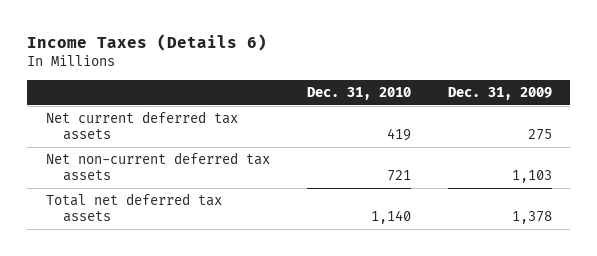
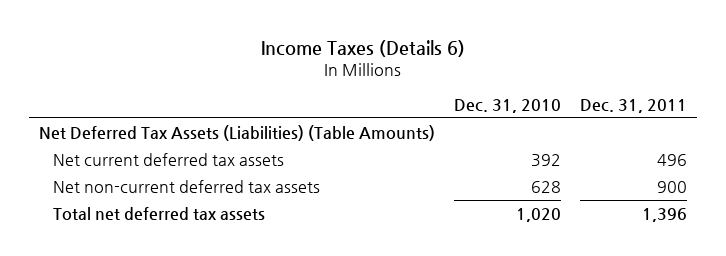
- | Dec. 31, 2010 | Dec. 31, 2009
+ | Dec. 31, 2010 | Dec. 31, 2011
- Net current deferred tax assets | 419 | 275
- Net non-current deferred tax assets | 721 | 1,103
- Total net deferred tax assets | 1,140 | 1,378
+ Net Deferred Tax Assets (Liabilities) (Table Amounts)
+ Net current deferred tax assets | 392 | 496
+ Net non-current deferred tax assets | 628 | 900
+ Total net deferred tax assets | 1,020 | 1,396

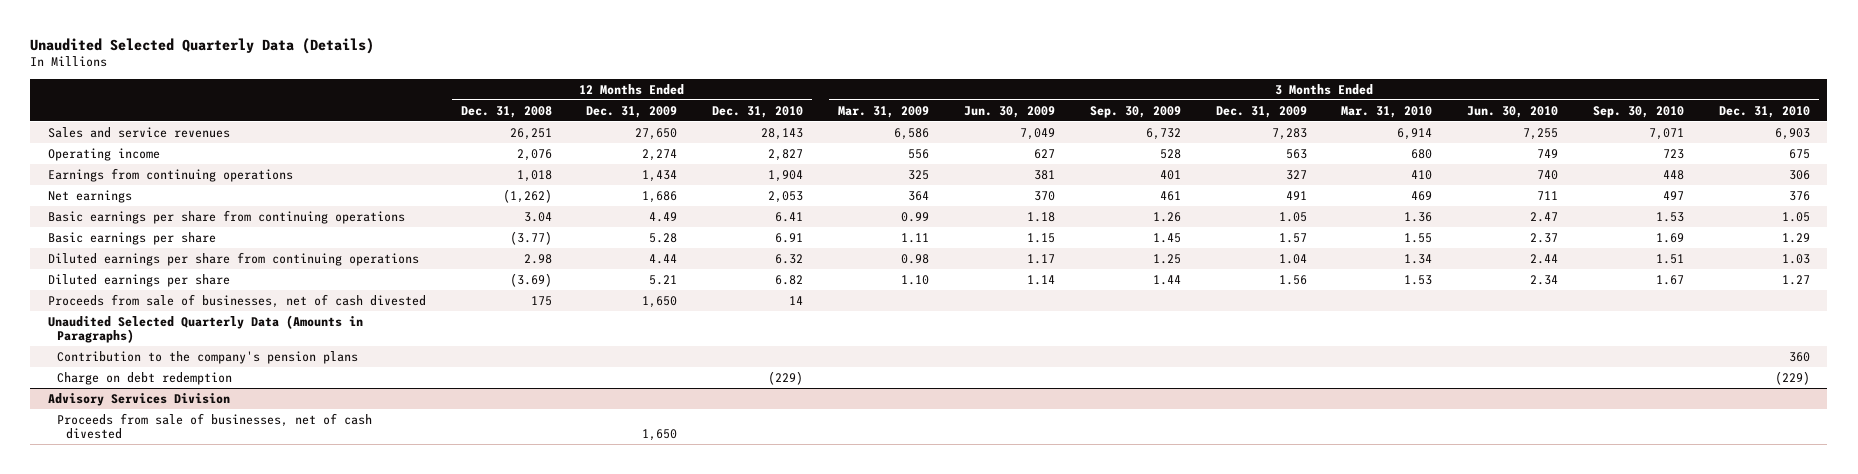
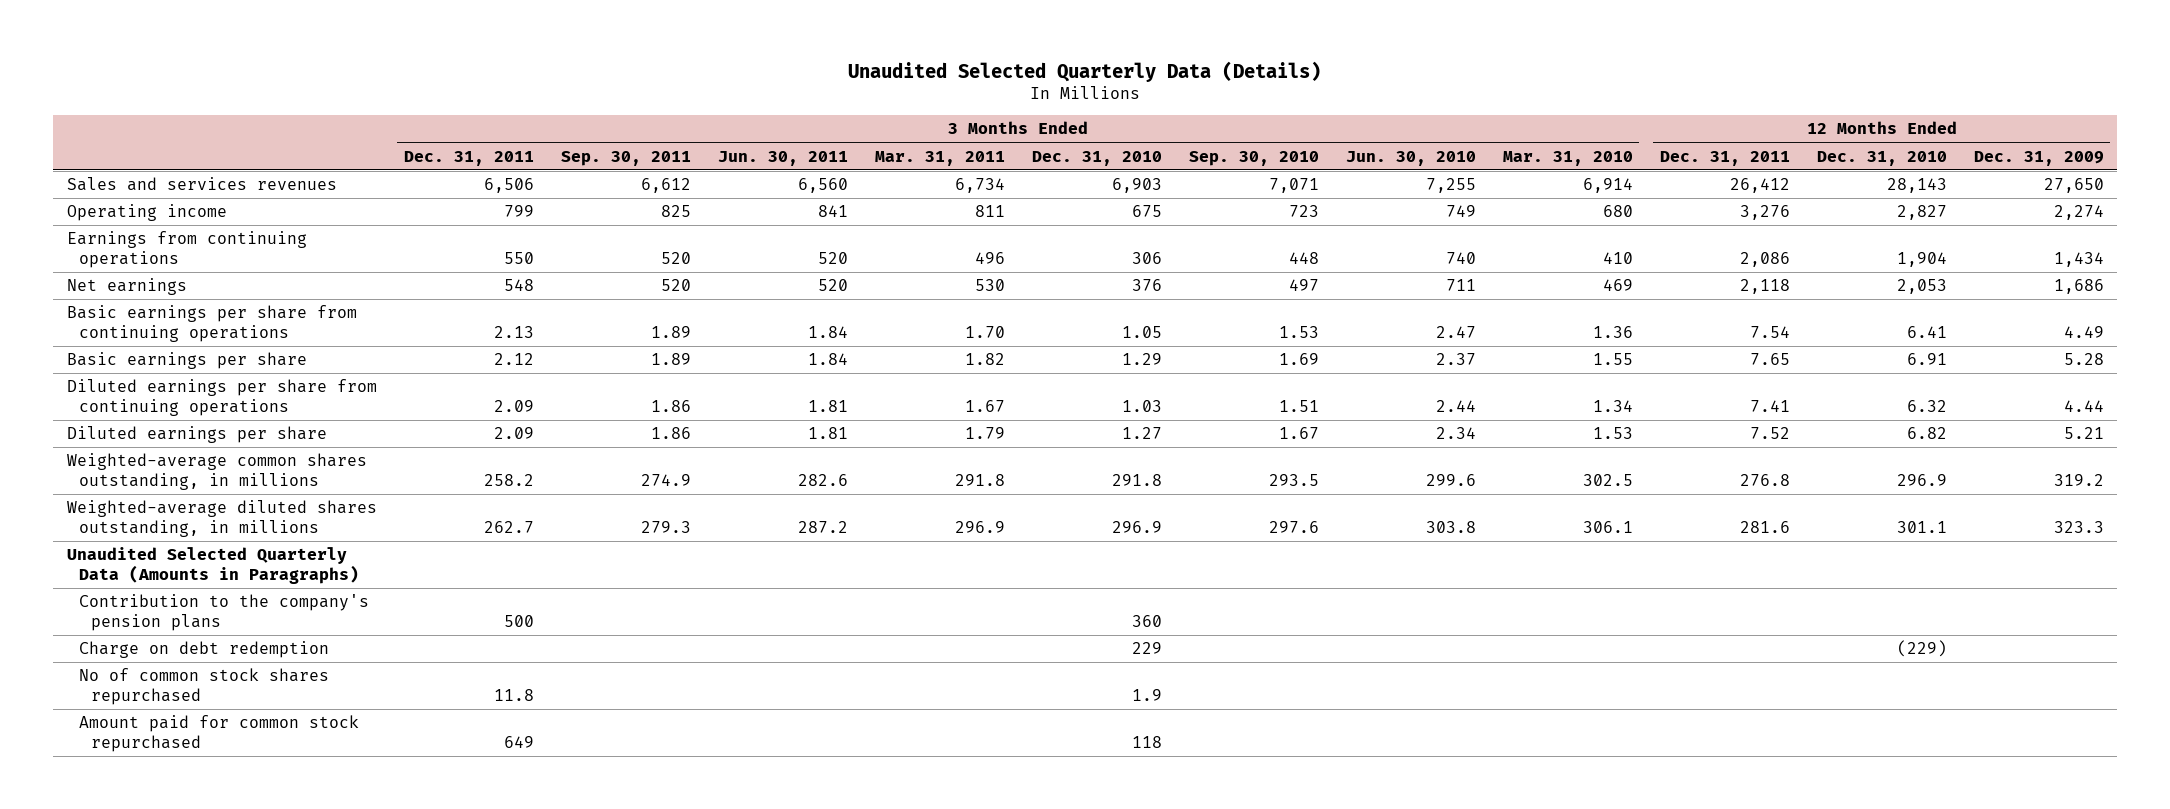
- | 12 Months Ended Dec. 31, 2008 | 12 Months Ended Dec. 31, 2009 | 12 Months Ended Dec. 31, 2010 | 3 Months Ended Mar. 31, 2009 | 3 Months Ended Jun. 30, 2009 | 3 Months Ended Sep. 30, 2009 | 3 Months Ended Dec. 31, 2009 | 3 Months Ended Mar. 31, 2010 | 3 Months Ended Jun. 30, 2010 | 3 Months Ended Sep. 30, 2010 | 3 Months Ended Dec. 31, 2010
+ | 3 Months Ended Dec. 31, 2011 | 3 Months Ended Sep. 30, 2011 | 3 Months Ended Jun. 30, 2011 | 3 Months Ended Mar. 31, 2011 | 3 Months Ended Dec. 31, 2010 | 3 Months Ended Sep. 30, 2010 | 3 Months Ended Jun. 30, 2010 | 3 Months Ended Mar. 31, 2010 | 12 Months Ended Dec. 31, 2011 | 12 Months Ended Dec. 31, 2010 | 12 Months Ended Dec. 31, 2009
- Sales and service revenues | 26,251 | 27,650 | 28,143 | 6,586 | 7,049 | 6,732 | 7,283 | 6,914 | 7,255 | 7,071 | 6,903
+ Sales and services revenues | 6,506 | 6,612 | 6,560 | 6,734 | 6,903 | 7,071 | 7,255 | 6,914 | 26,412 | 28,143 | 27,650
- Proceeds from sale of businesses, net of cash divested | 175 | 1,650 | 14 | | | | | | | |
+ Weighted-average common shares outstanding, in millions | 258.2 | 274.9 | 282.6 | 291.8 | 291.8 | 293.5 | 299.6 | 302.5 | 276.8 | 296.9 | 319.2
+ Weighted-average diluted shares outstanding, in millions | 262.7 | 279.3 | 287.2 | 296.9 | 296.9 | 297.6 | 303.8 | 306.1 | 281.6 | 301.1 | 323.3
- Charge on debt redemption | | | (229) | | | | | | | | (229)
- Advisory Services Division
- Proceeds from sale of businesses, net of cash divested | | 1,650 | | | | | | | | |
+ Charge on debt redemption | | | | | 229 | | | | | (229) |
+ No of common stock shares repurchased | 11.8 | | | | 1.9 | | | | | |
+ Amount paid for common stock repurchased | 649 | | | | 118 | | | | | |

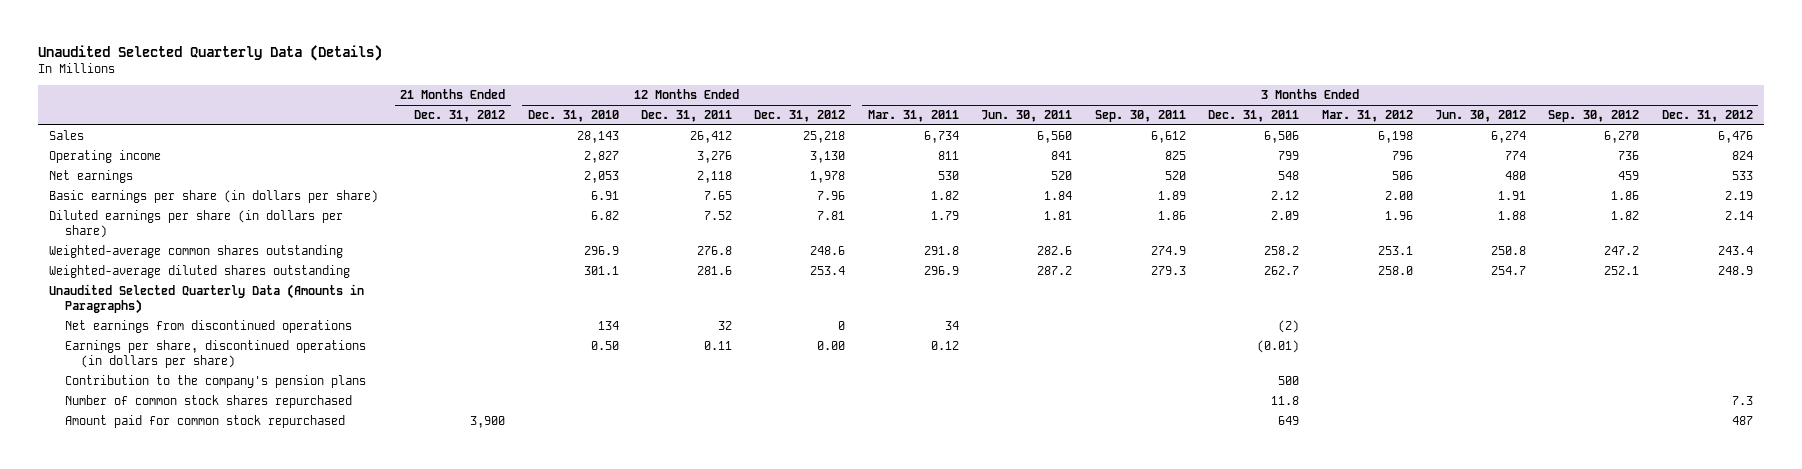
- | 3 Months Ended Dec. 31, 2011 | 3 Months Ended Sep. 30, 2011 | 3 Months Ended Jun. 30, 2011 | 3 Months Ended Mar. 31, 2011 | 3 Months Ended Dec. 31, 2010 | 3 Months Ended Sep. 30, 2010 | 3 Months Ended Jun. 30, 2010 | 3 Months Ended Mar. 31, 2010 | 12 Months Ended Dec. 31, 2011 | 12 Months Ended Dec. 31, 2010 | 12 Months Ended Dec. 31, 2009
+ | 21 Months Ended Dec. 31, 2012 | 12 Months Ended Dec. 31, 2010 | 12 Months Ended Dec. 31, 2011 | 12 Months Ended Dec. 31, 2012 | 3 Months Ended Mar. 31, 2011 | 3 Months Ended Jun. 30, 2011 | 3 Months Ended Sep. 30, 2011 | 3 Months Ended Dec. 31, 2011 | 3 Months Ended Mar. 31, 2012 | 3 Months Ended Jun. 30, 2012 | 3 Months Ended Sep. 30, 2012 | 3 Months Ended Dec. 31, 2012
- Sales and services revenues | 6,506 | 6,612 | 6,560 | 6,734 | 6,903 | 7,071 | 7,255 | 6,914 | 26,412 | 28,143 | 27,650
+ Sales | | 28,143 | 26,412 | 25,218 | 6,734 | 6,560 | 6,612 | 6,506 | 6,198 | 6,274 | 6,270 | 6,476
- Earnings from continuing operations | 550 | 520 | 520 | 496 | 306 | 448 | 740 | 410 | 2,086 | 1,904 | 1,434
- Basic earnings per share from continuing operations | 2.13 | 1.89 | 1.84 | 1.70 | 1.05 | 1.53 | 2.47 | 1.36 | 7.54 | 6.41 | 4.49
- Basic earnings per share | 2.12 | 1.89 | 1.84 | 1.82 | 1.29 | 1.69 | 2.37 | 1.55 | 7.65 | 6.91 | 5.28
- Diluted earnings per share from continuing operations | 2.09 | 1.86 | 1.81 | 1.67 | 1.03 | 1.51 | 2.44 | 1.34 | 7.41 | 6.32 | 4.44
- Diluted earnings per share | 2.09 | 1.86 | 1.81 | 1.79 | 1.27 | 1.67 | 2.34 | 1.53 | 7.52 | 6.82 | 5.21
- Weighted-average common shares outstanding, in millions | 258.2 | 274.9 | 282.6 | 291.8 | 291.8 | 293.5 | 299.6 | 302.5 | 276.8 | 296.9 | 319.2
- Weighted-average diluted shares outstanding, in millions | 262.7 | 279.3 | 287.2 | 296.9 | 296.9 | 297.6 | 303.8 | 306.1 | 281.6 | 301.1 | 323.3
+ Basic earnings per share (in dollars per share) | | 6.91 | 7.65 | 7.96 | 1.82 | 1.84 | 1.89 | 2.12 | 2.00 | 1.91 | 1.86 | 2.19
+ Diluted earnings per share (in dollars per share) | | 6.82 | 7.52 | 7.81 | 1.79 | 1.81 | 1.86 | 2.09 | 1.96 | 1.88 | 1.82 | 2.14
+ Weighted-average common shares outstanding | | 296.9 | 276.8 | 248.6 | 291.8 | 282.6 | 274.9 | 258.2 | 253.1 | 250.8 | 247.2 | 243.4
+ Weighted-average diluted shares outstanding | | 301.1 | 281.6 | 253.4 | 296.9 | 287.2 | 279.3 | 262.7 | 258.0 | 254.7 | 252.1 | 248.9
+ Net earnings from discontinued operations | | 134 | 32 | 0 | 34 | | | (2) | | | |
+ Earnings per share, discontinued operations (in dollars per share) | | 0.50 | 0.11 | 0.00 | 0.12 | | | (0.01) | | | |
- Charge on debt redemption | | | | | 229 | | | | | (229) |
- No of common stock shares repurchased | 11.8 | | | | 1.9 | | | | | |
+ Number of common stock shares repurchased | | | | | | | | 11.8 | | | | 7.3

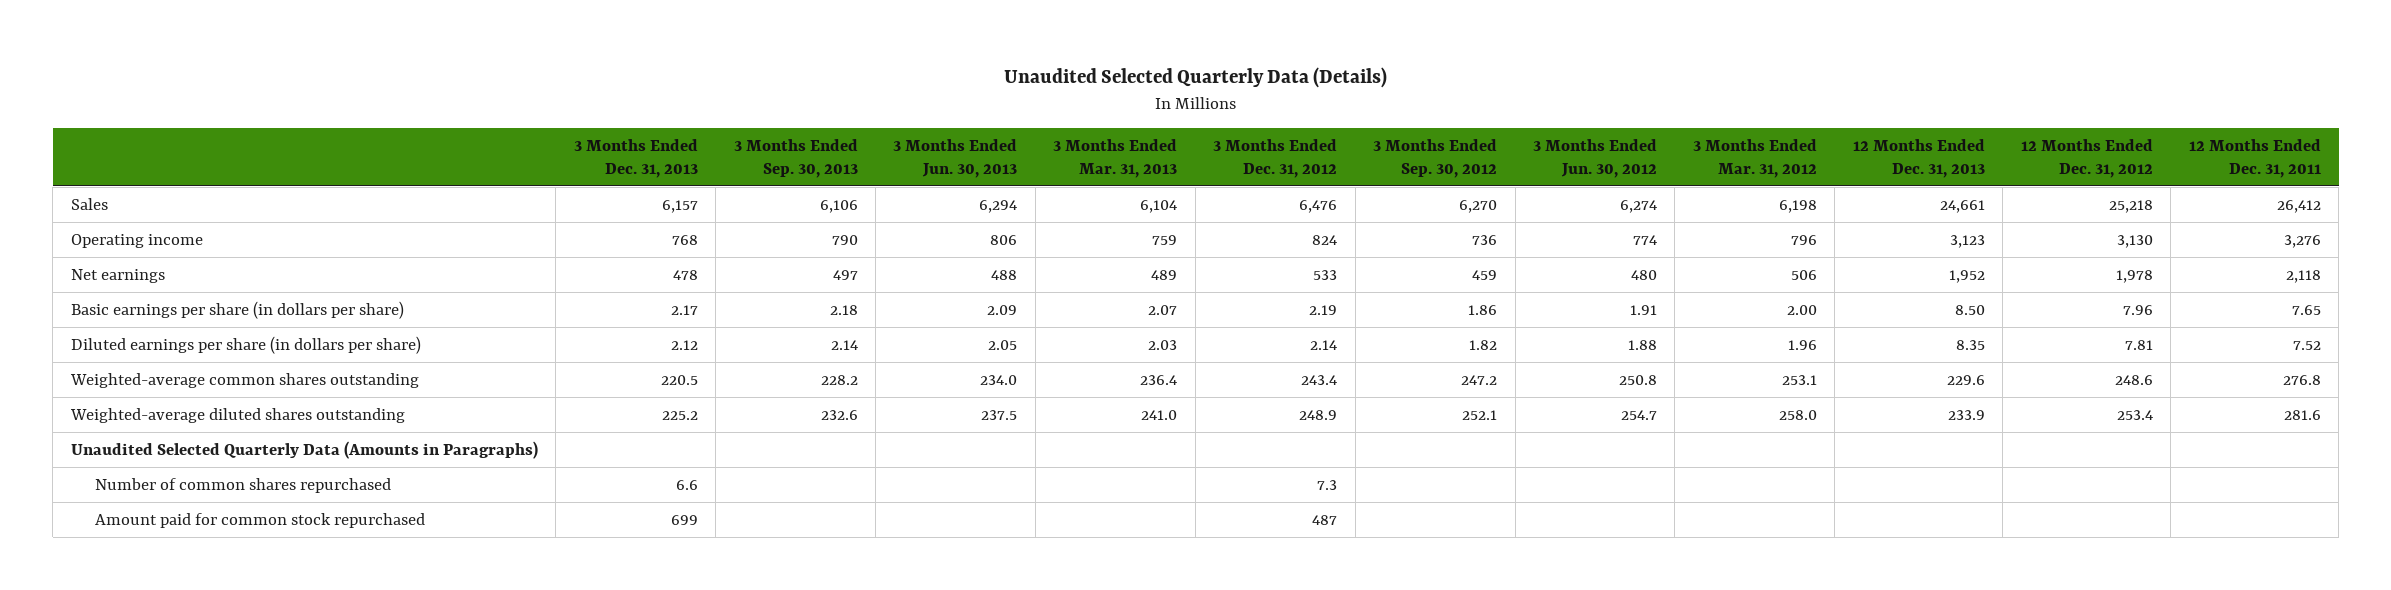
- | 21 Months Ended Dec. 31, 2012 | 12 Months Ended Dec. 31, 2010 | 12 Months Ended Dec. 31, 2011 | 12 Months Ended Dec. 31, 2012 | 3 Months Ended Mar. 31, 2011 | 3 Months Ended Jun. 30, 2011 | 3 Months Ended Sep. 30, 2011 | 3 Months Ended Dec. 31, 2011 | 3 Months Ended Mar. 31, 2012 | 3 Months Ended Jun. 30, 2012 | 3 Months Ended Sep. 30, 2012 | 3 Months Ended Dec. 31, 2012
+ | 3 Months Ended Dec. 31, 2013 | 3 Months Ended Sep. 30, 2013 | 3 Months Ended Jun. 30, 2013 | 3 Months Ended Mar. 31, 2013 | 3 Months Ended Dec. 31, 2012 | 3 Months Ended Sep. 30, 2012 | 3 Months Ended Jun. 30, 2012 | 3 Months Ended Mar. 31, 2012 | 12 Months Ended Dec. 31, 2013 | 12 Months Ended Dec. 31, 2012 | 12 Months Ended Dec. 31, 2011
- Net earnings from discontinued operations | | 134 | 32 | 0 | 34 | | | (2) | | | |
- Earnings per share, discontinued operations (in dollars per share) | | 0.50 | 0.11 | 0.00 | 0.12 | | | (0.01) | | | |
- Contribution to the company's pension plans | | | | | | | | 500 | | | |
- Number of common stock shares repurchased | | | | | | | | 11.8 | | | | 7.3
+ Number of common shares repurchased | 6.6 | | | | 7.3 | | | | | |

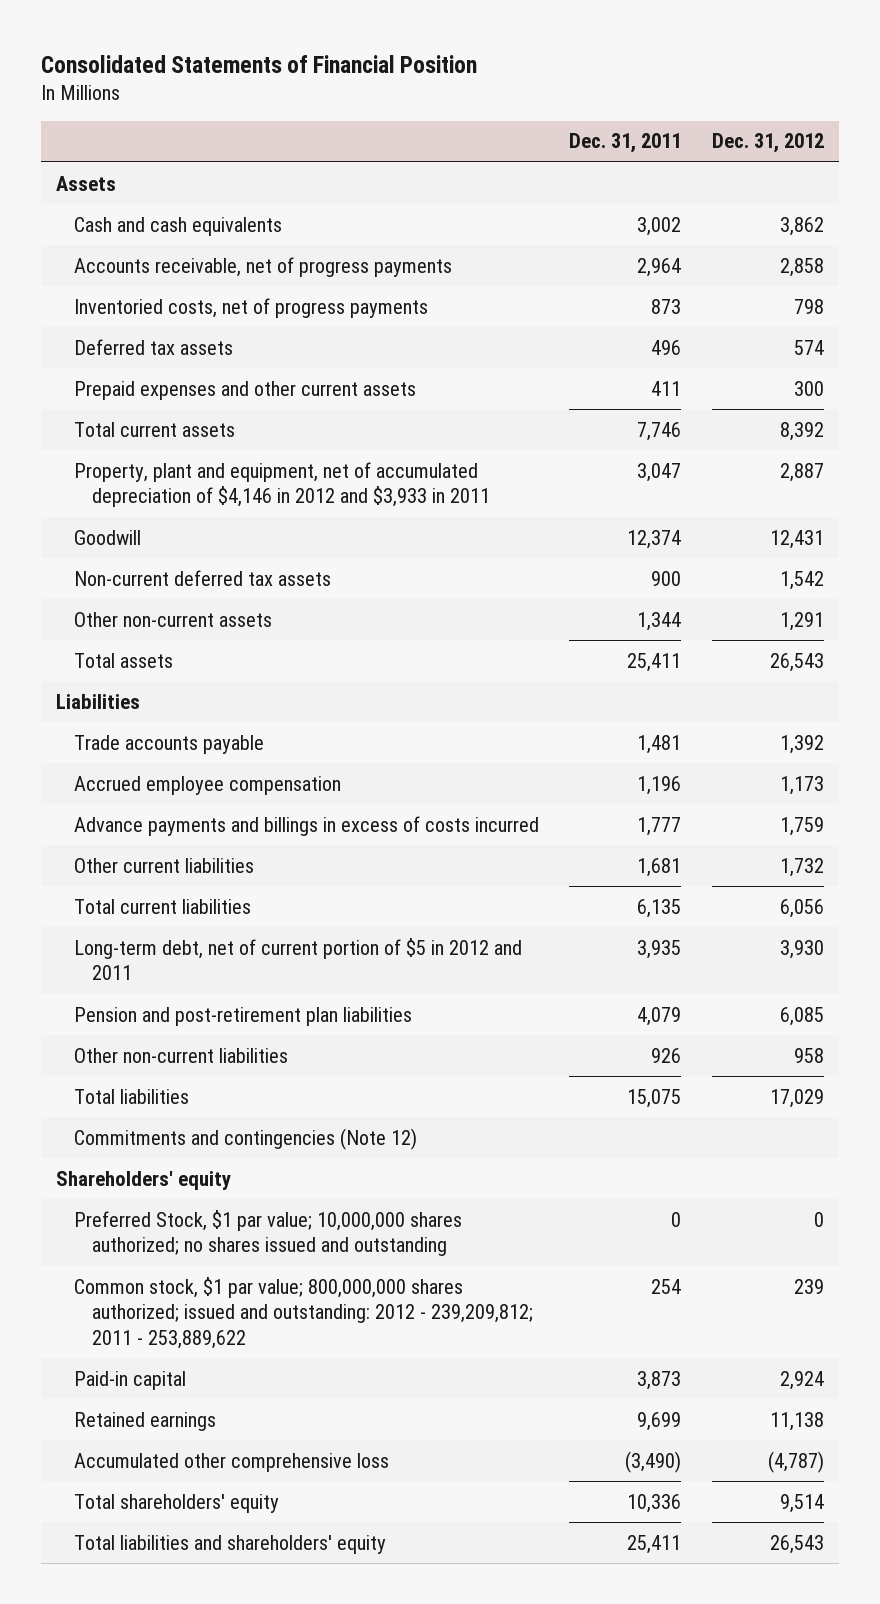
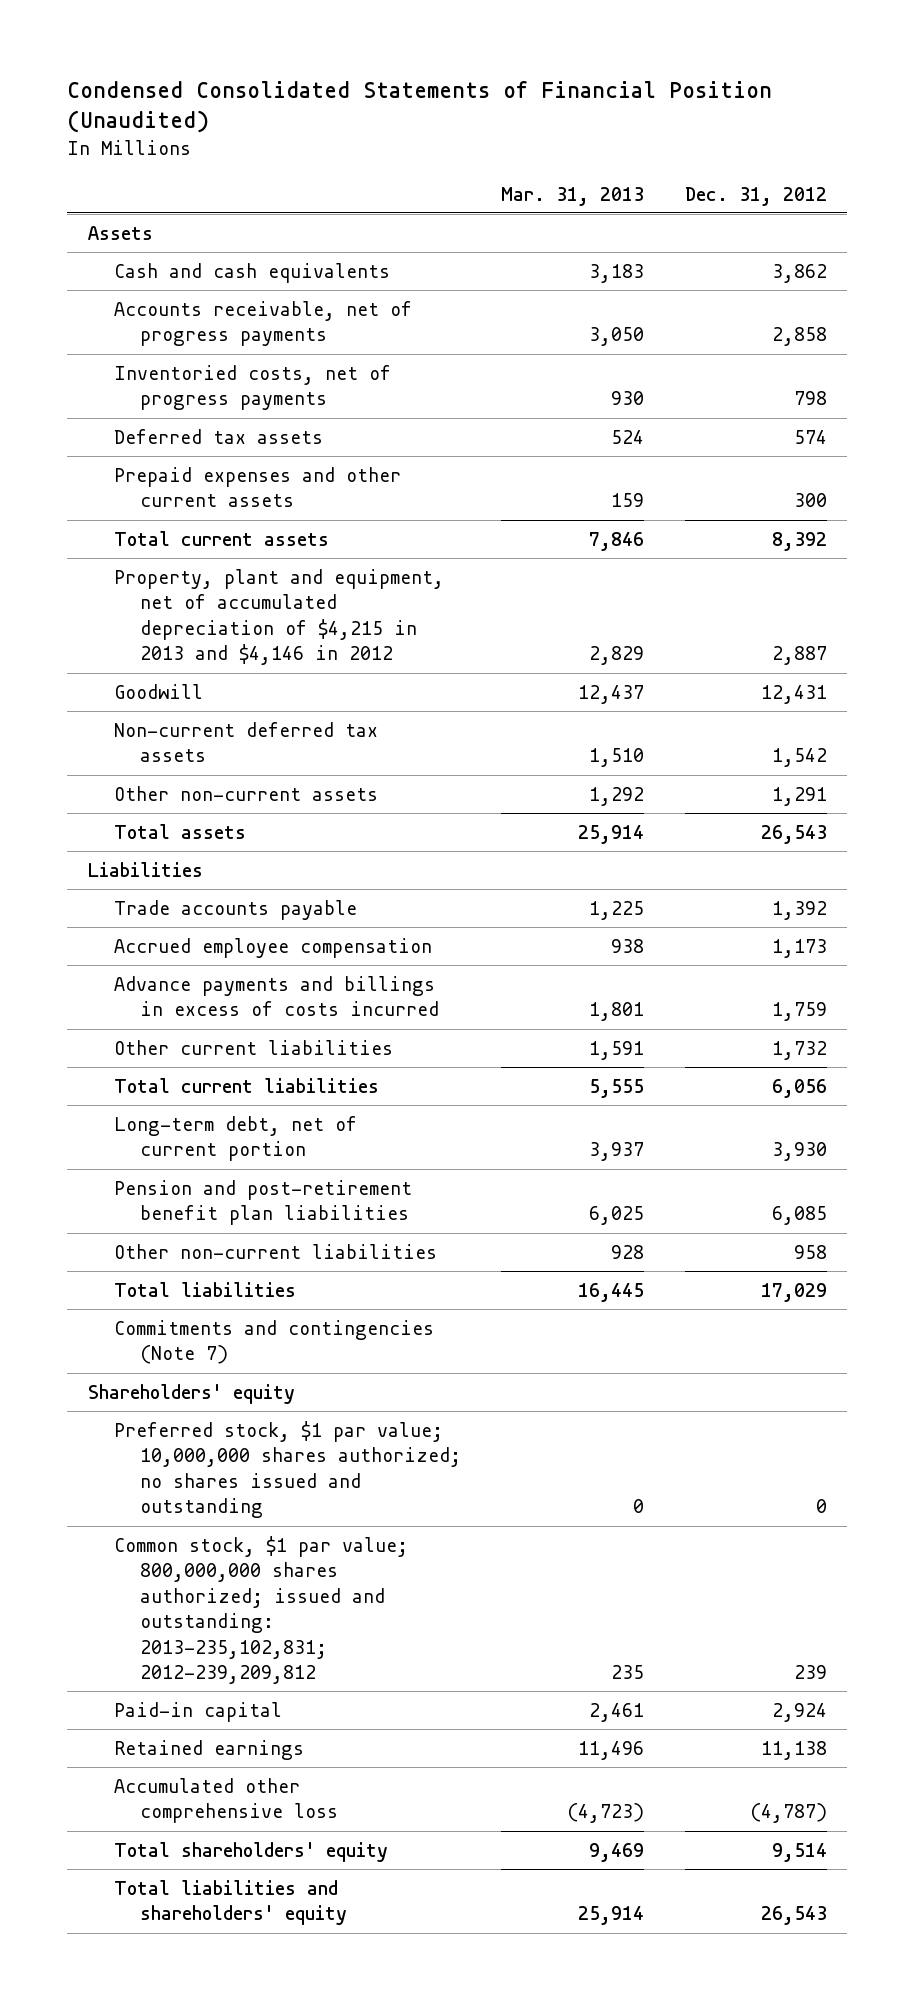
- Consolidated Statements of Financial Position
+ Condensed Consolidated Statements of Financial Position (Unaudited)
- | Dec. 31, 2011 | Dec. 31, 2012
+ | Mar. 31, 2013 | Dec. 31, 2012
- Property, plant and equipment, net of accumulated depreciation of $4,146 in 2012 and $3,933 in 2011 | 3,047 | 2,887
+ Property, plant and equipment, net of accumulated depreciation of $4,215 in 2013 and $4,146 in 2012 | 2,829 | 2,887
- Long-term debt, net of current portion of $5 in 2012 and 2011 | 3,935 | 3,930
- Pension and post-retirement plan liabilities | 4,079 | 6,085
+ Long-term debt, net of current portion | 3,937 | 3,930
+ Pension and post-retirement benefit plan liabilities | 6,025 | 6,085
- Commitments and contingencies (Note 12)
+ Commitments and contingencies (Note 7)
- Preferred Stock, $1 par value; 10,000,000 shares authorized; no shares issued and outstanding | 0 | 0
- Common stock, $1 par value; 800,000,000 shares authorized; issued and outstanding: 2012 - 239,209,812; 2011 - 253,889,622 | 254 | 239
+ Preferred stock, $1 par value; 10,000,000 shares authorized; no shares issued and outstanding | 0 | 0
+ Common stock, $1 par value; 800,000,000 shares authorized; issued and outstanding: 2013-235,102,831; 2012-239,209,812 | 235 | 239

